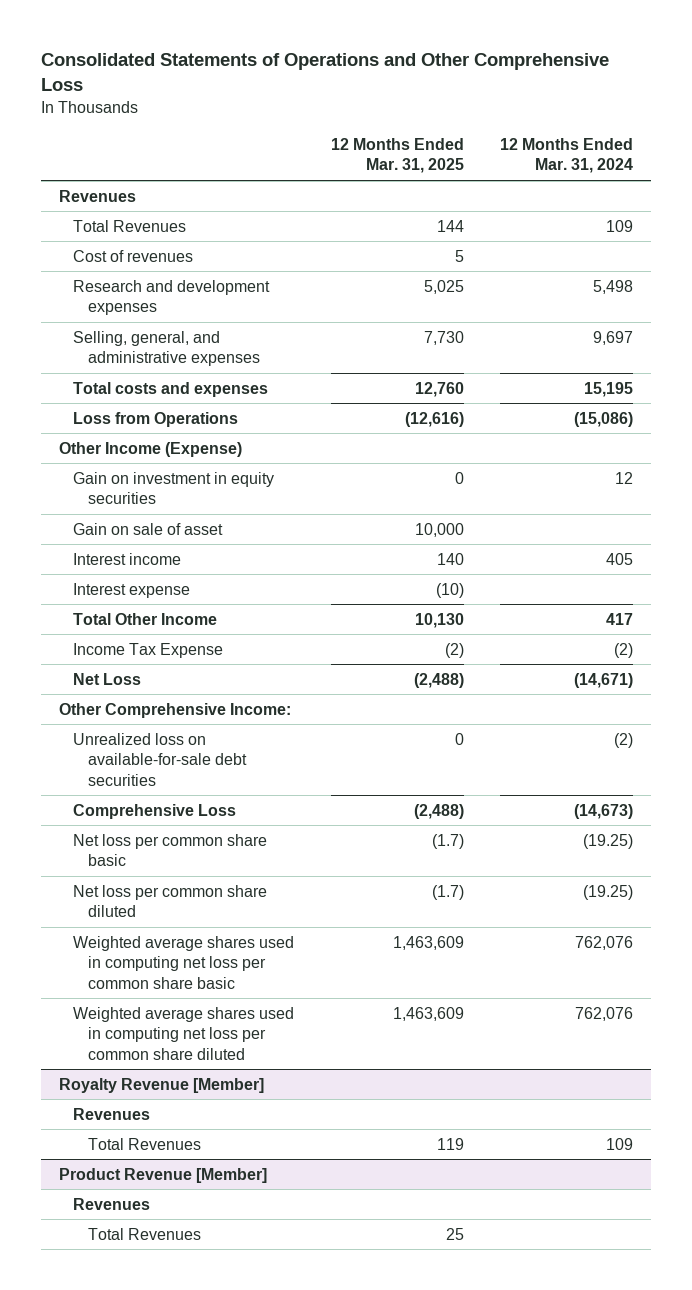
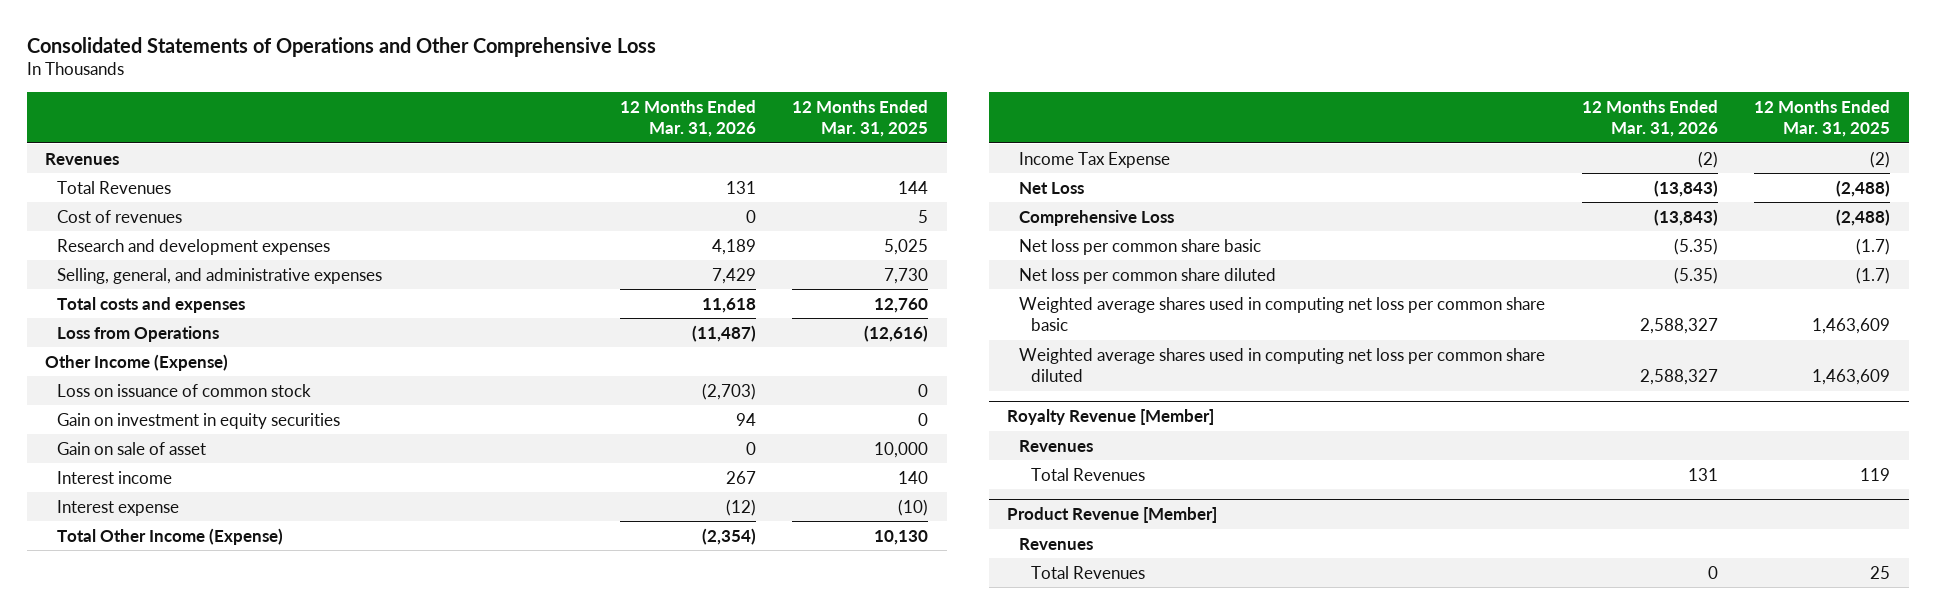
- | 12 Months Ended Mar. 31, 2025 | 12 Months Ended Mar. 31, 2024
+ | 12 Months Ended Mar. 31, 2026 | 12 Months Ended Mar. 31, 2025
+ Loss on issuance of common stock | (2,703) | 0
- Total Other Income | 10,130 | 417
+ Total Other Income (Expense) | (2,354) | 10,130
- Other Comprehensive Income:
- Unrealized loss on available-for-sale debt securities | 0 | (2)

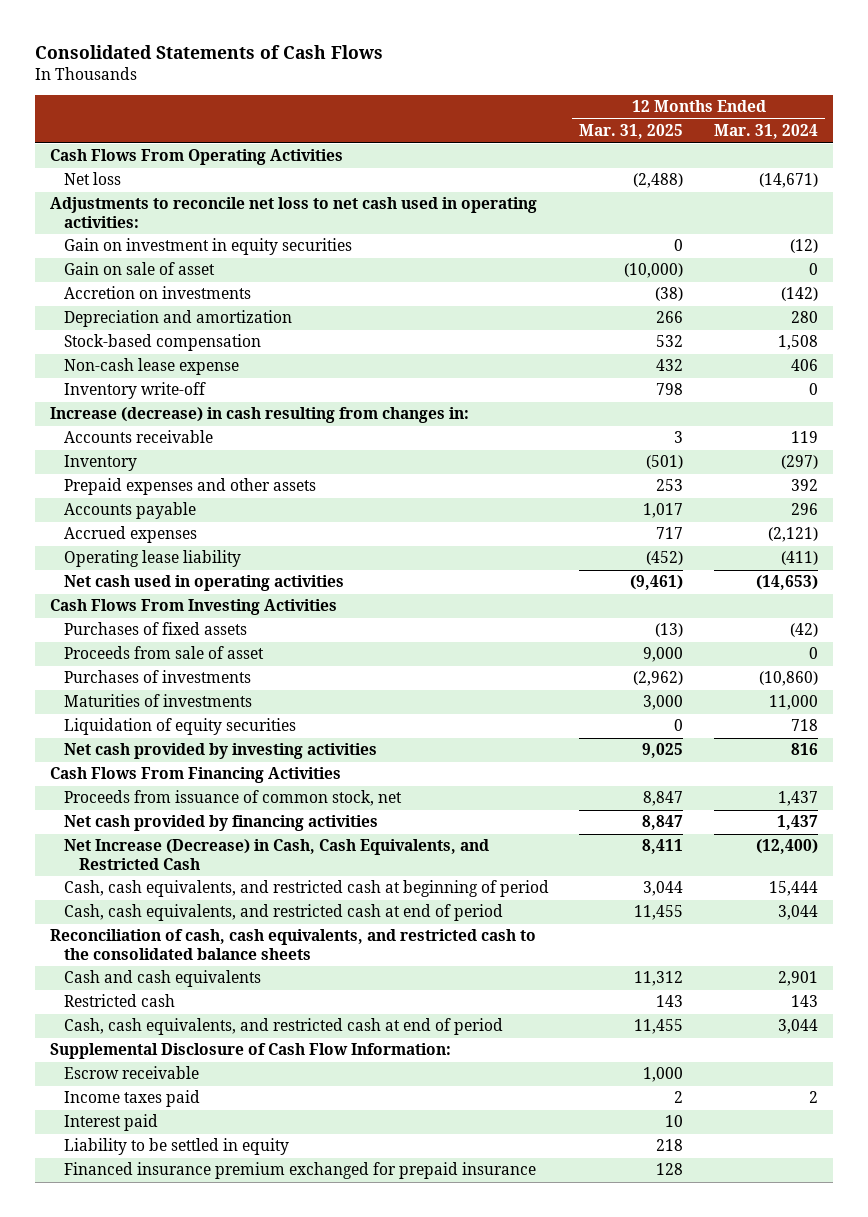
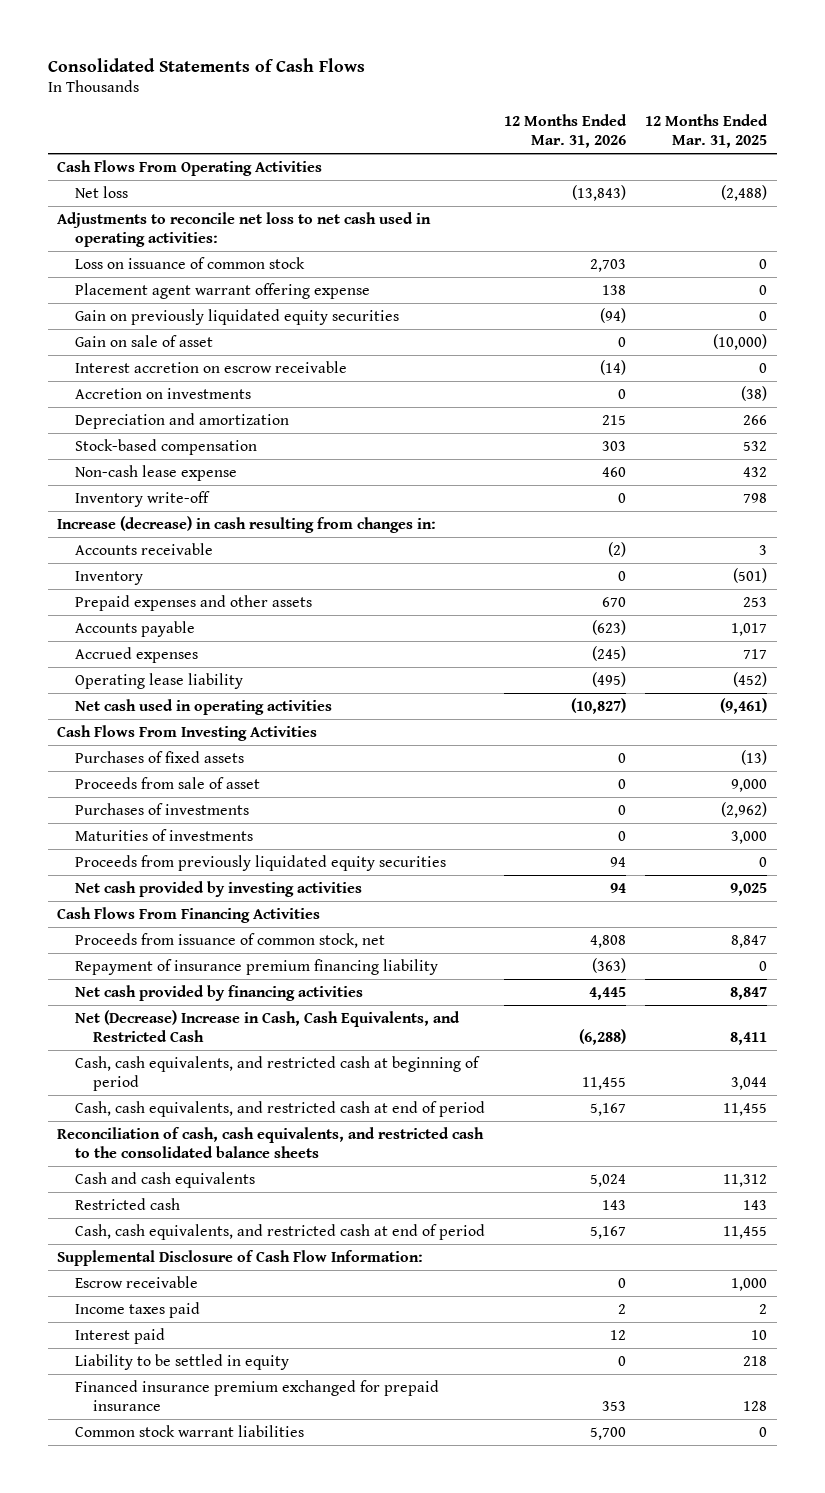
- | 12 Months Ended Mar. 31, 2025 | 12 Months Ended Mar. 31, 2024
+ | 12 Months Ended Mar. 31, 2026 | 12 Months Ended Mar. 31, 2025
- Gain on investment in equity securities | 0 | (12)
+ Loss on issuance of common stock | 2,703 | 0
+ Placement agent warrant offering expense | 138 | 0
+ Gain on previously liquidated equity securities | (94) | 0
+ Interest accretion on escrow receivable | (14) | 0
- Liquidation of equity securities | 0 | 718
+ Proceeds from previously liquidated equity securities | 94 | 0
+ Repayment of insurance premium financing liability | (363) | 0
- Net Increase (Decrease) in Cash, Cash Equivalents, and Restricted Cash | 8,411 | (12,400)
+ Net (Decrease) Increase in Cash, Cash Equivalents, and Restricted Cash | (6,288) | 8,411
+ Common stock warrant liabilities | 5,700 | 0

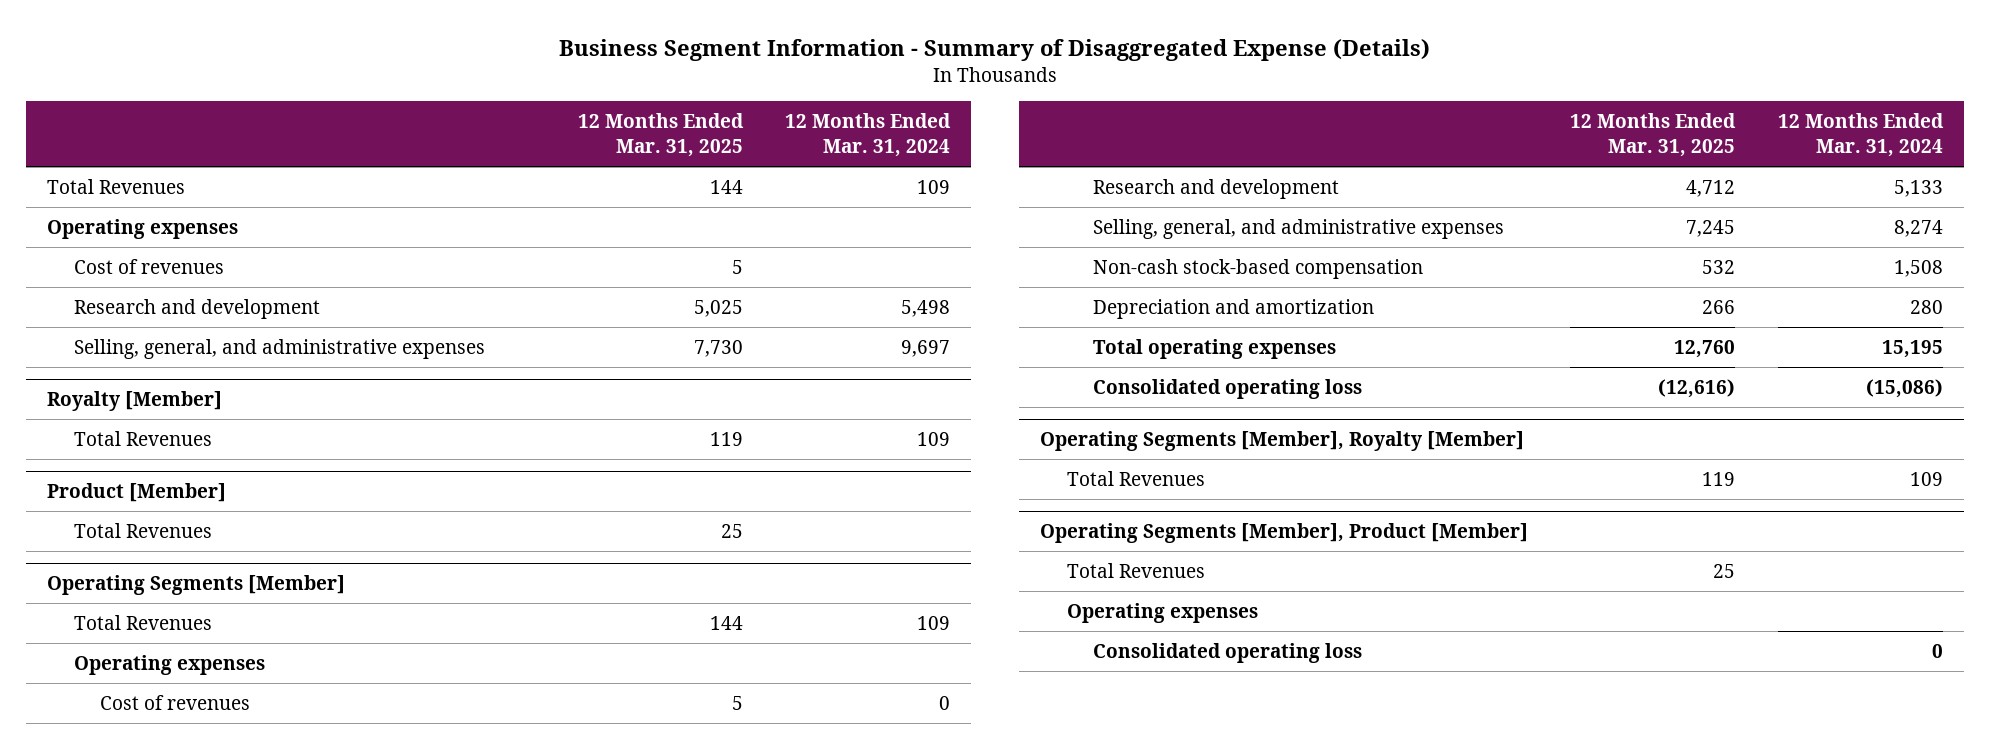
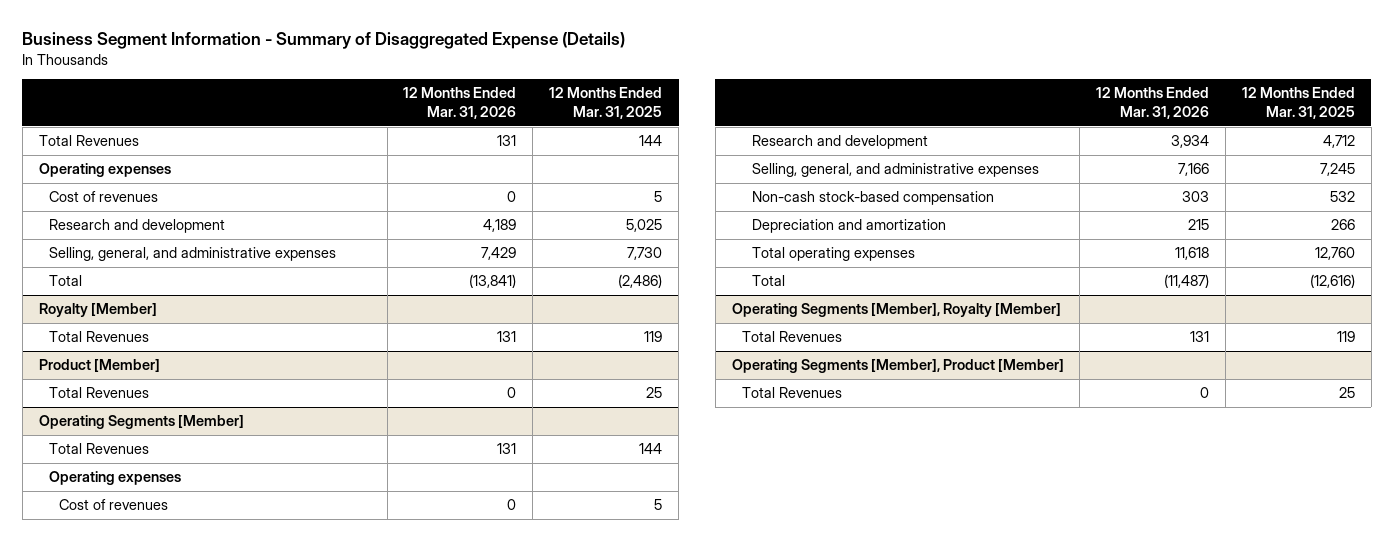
- | 12 Months Ended Mar. 31, 2025 | 12 Months Ended Mar. 31, 2024
+ | 12 Months Ended Mar. 31, 2026 | 12 Months Ended Mar. 31, 2025
+ Total | (13,841) | (2,486)
@ Operating Segments [Member]
- Consolidated operating loss | (12,616) | (15,086)
+ Total | (11,487) | (12,616)
@ Operating Segments [Member], Product [Member]
- Operating expenses
- Consolidated operating loss | | 0

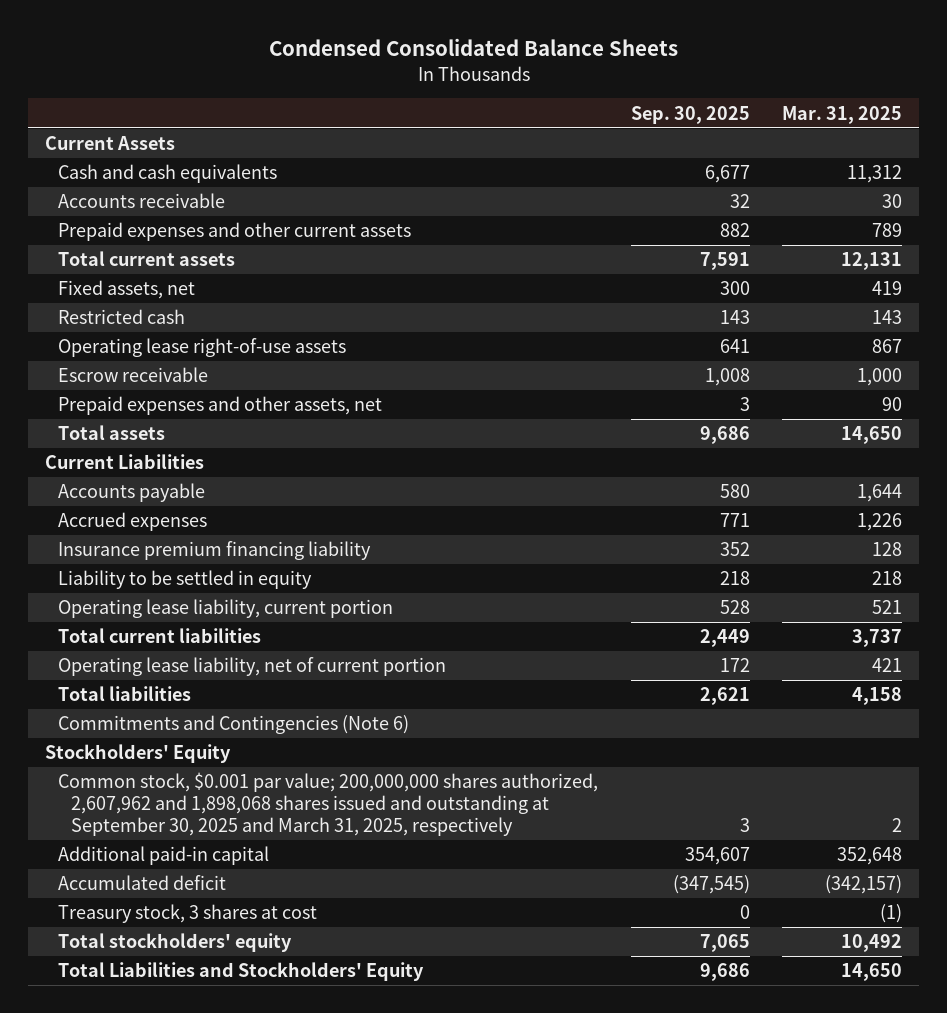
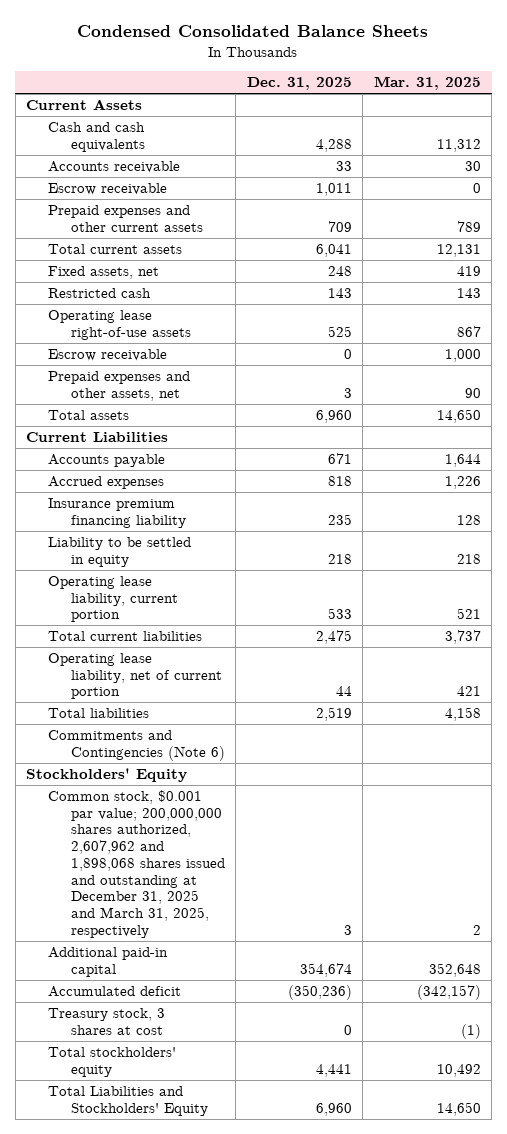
- | Sep. 30, 2025 | Mar. 31, 2025
+ | Dec. 31, 2025 | Mar. 31, 2025
+ Escrow receivable | 1,011 | 0
- Common stock, $0.001 par value; 200,000,000 shares authorized, 2,607,962 and 1,898,068 shares issued and outstanding at September 30, 2025 and March 31, 2025, respectively | 3 | 2
+ Common stock, $0.001 par value; 200,000,000 shares authorized, 2,607,962 and 1,898,068 shares issued and outstanding at December 31, 2025 and March 31, 2025, respectively | 3 | 2

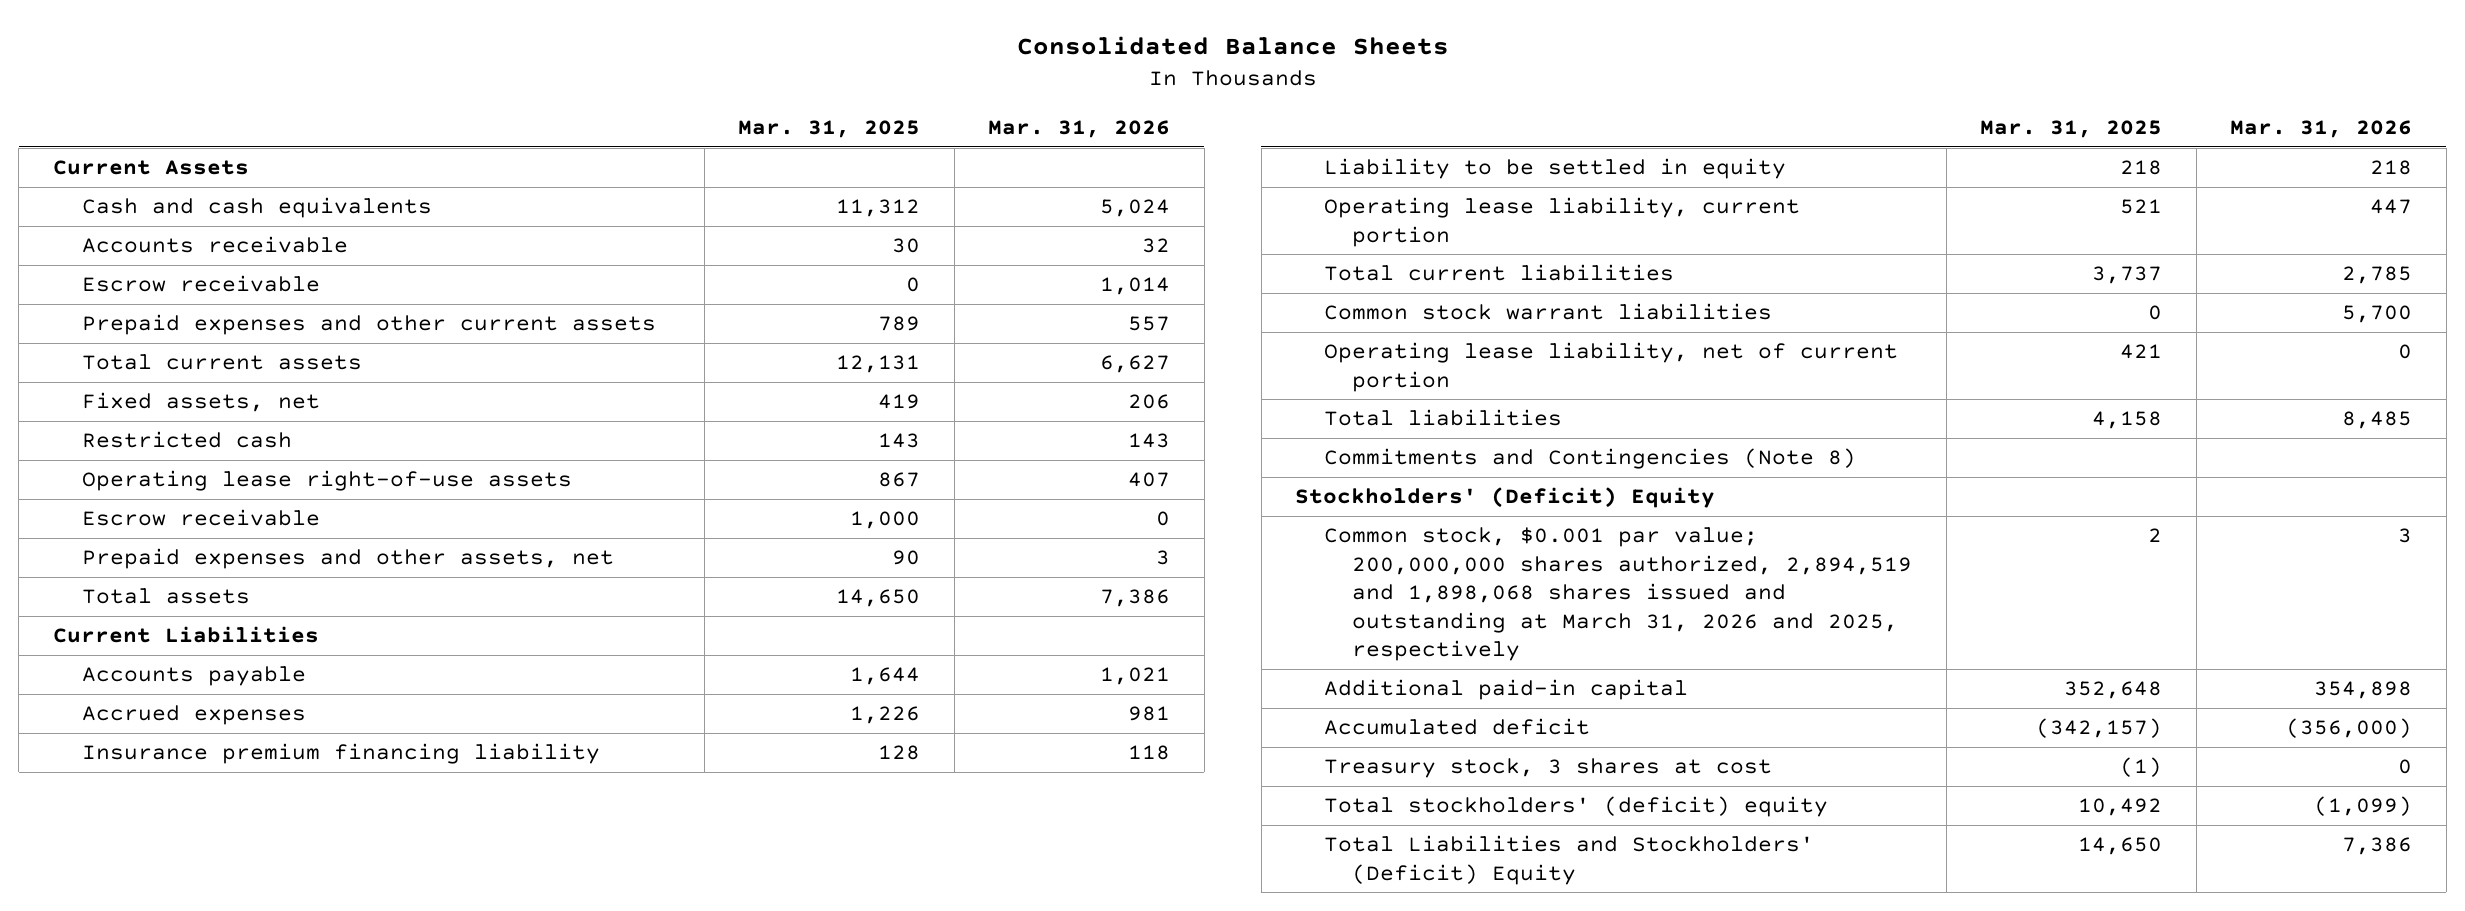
- Condensed Consolidated Balance Sheets
+ Consolidated Balance Sheets
- | Dec. 31, 2025 | Mar. 31, 2025
+ | Mar. 31, 2025 | Mar. 31, 2026
+ Common stock warrant liabilities | 0 | 5,700
- Commitments and Contingencies (Note 6)
- Stockholders' Equity
- Common stock, $0.001 par value; 200,000,000 shares authorized, 2,607,962 and 1,898,068 shares issued and outstanding at December 31, 2025 and March 31, 2025, respectively | 3 | 2
+ Commitments and Contingencies (Note 8)
+ Stockholders' (Deficit) Equity
+ Common stock, $0.001 par value; 200,000,000 shares authorized, 2,894,519 and 1,898,068 shares issued and outstanding at March 31, 2026 and 2025, respectively | 2 | 3
- Total stockholders' equity | 4,441 | 10,492
- Total Liabilities and Stockholders' Equity | 6,960 | 14,650
+ Total stockholders' (deficit) equity | 10,492 | (1,099)
+ Total Liabilities and Stockholders' (Deficit) Equity | 14,650 | 7,386

